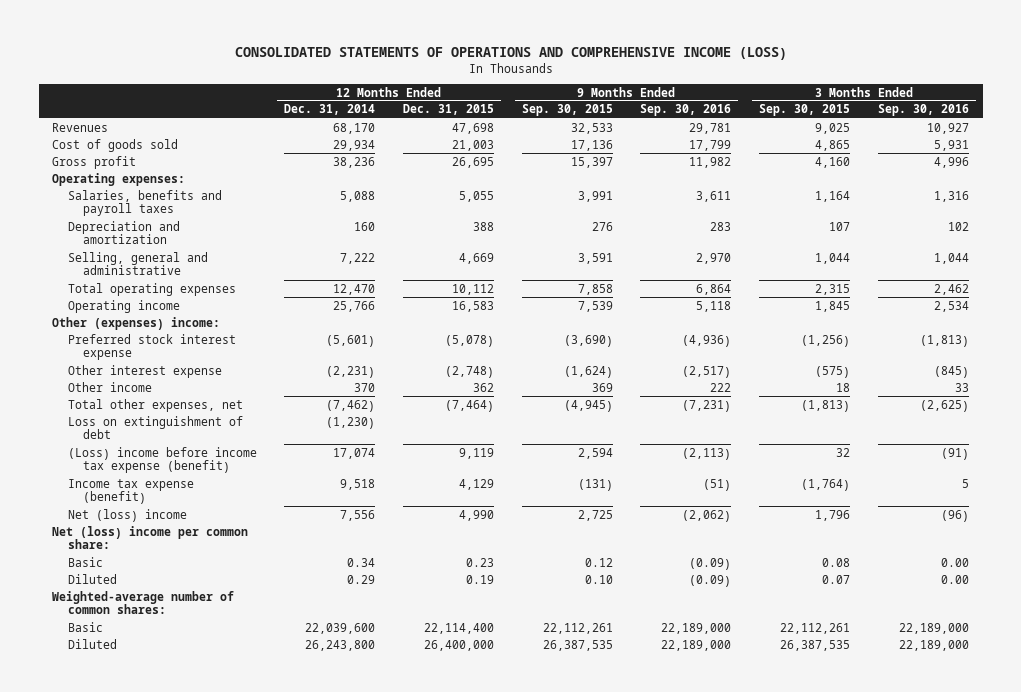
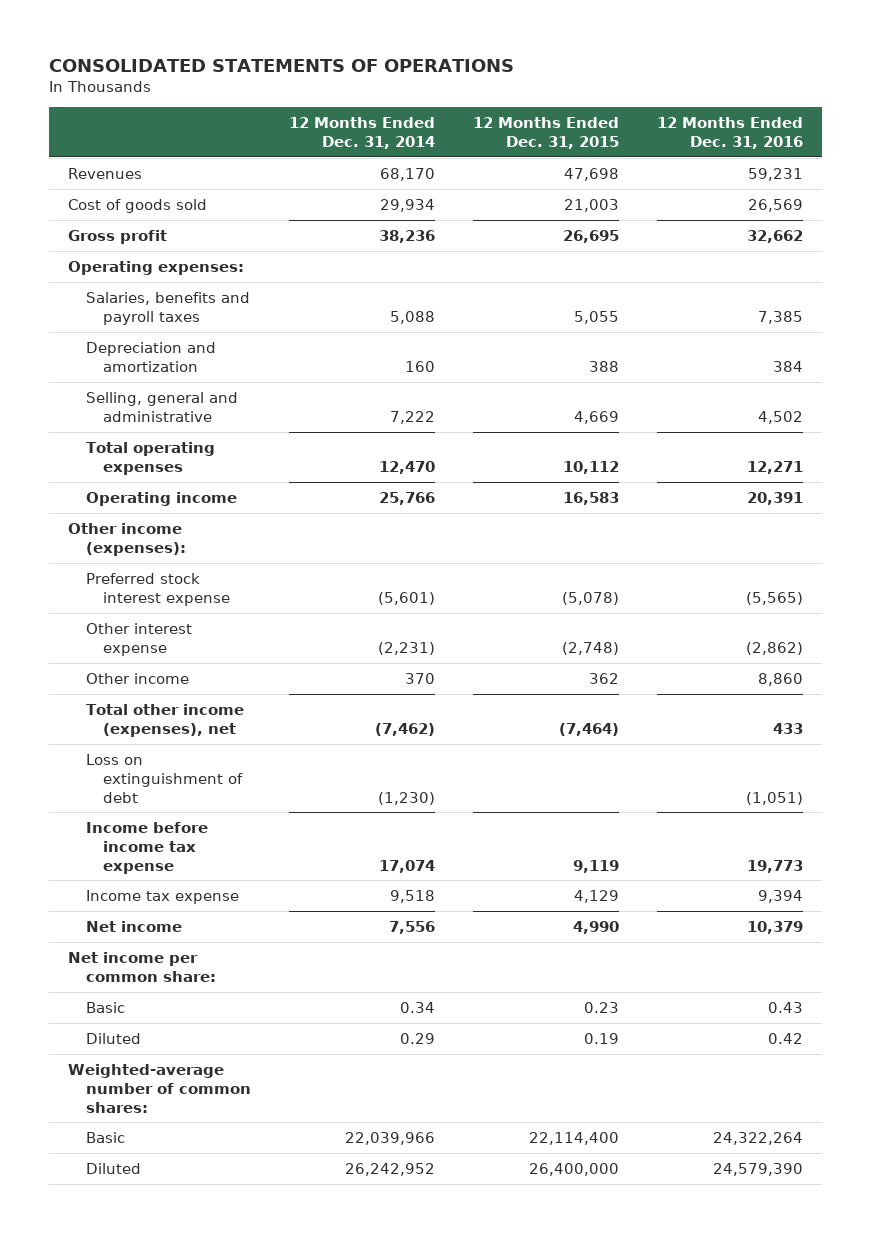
- CONSOLIDATED STATEMENTS OF OPERATIONS AND COMPREHENSIVE INCOME (LOSS)
+ CONSOLIDATED STATEMENTS OF OPERATIONS
- | 12 Months Ended Dec. 31, 2014 | 12 Months Ended Dec. 31, 2015 | 9 Months Ended Sep. 30, 2015 | 9 Months Ended Sep. 30, 2016 | 3 Months Ended Sep. 30, 2015 | 3 Months Ended Sep. 30, 2016
+ | 12 Months Ended Dec. 31, 2014 | 12 Months Ended Dec. 31, 2015 | 12 Months Ended Dec. 31, 2016
- Other (expenses) income:
+ Other income (expenses):
- Total other expenses, net | (7,462) | (7,464) | (4,945) | (7,231) | (1,813) | (2,625)
+ Total other income (expenses), net | (7,462) | (7,464) | 433
- (Loss) income before income tax expense (benefit) | 17,074 | 9,119 | 2,594 | (2,113) | 32 | (91)
- Income tax expense (benefit) | 9,518 | 4,129 | (131) | (51) | (1,764) | 5
- Net (loss) income | 7,556 | 4,990 | 2,725 | (2,062) | 1,796 | (96)
- Net (loss) income per common share:
+ Income before income tax expense | 17,074 | 9,119 | 19,773
+ Income tax expense | 9,518 | 4,129 | 9,394
+ Net income | 7,556 | 4,990 | 10,379
+ Net income per common share:
- Basic | 22,039,600 | 22,114,400 | 22,112,261 | 22,189,000 | 22,112,261 | 22,189,000
- Diluted | 26,243,800 | 26,400,000 | 26,387,535 | 22,189,000 | 26,387,535 | 22,189,000
+ Basic | 22,039,966 | 22,114,400 | 24,322,264
+ Diluted | 26,242,952 | 26,400,000 | 24,579,390

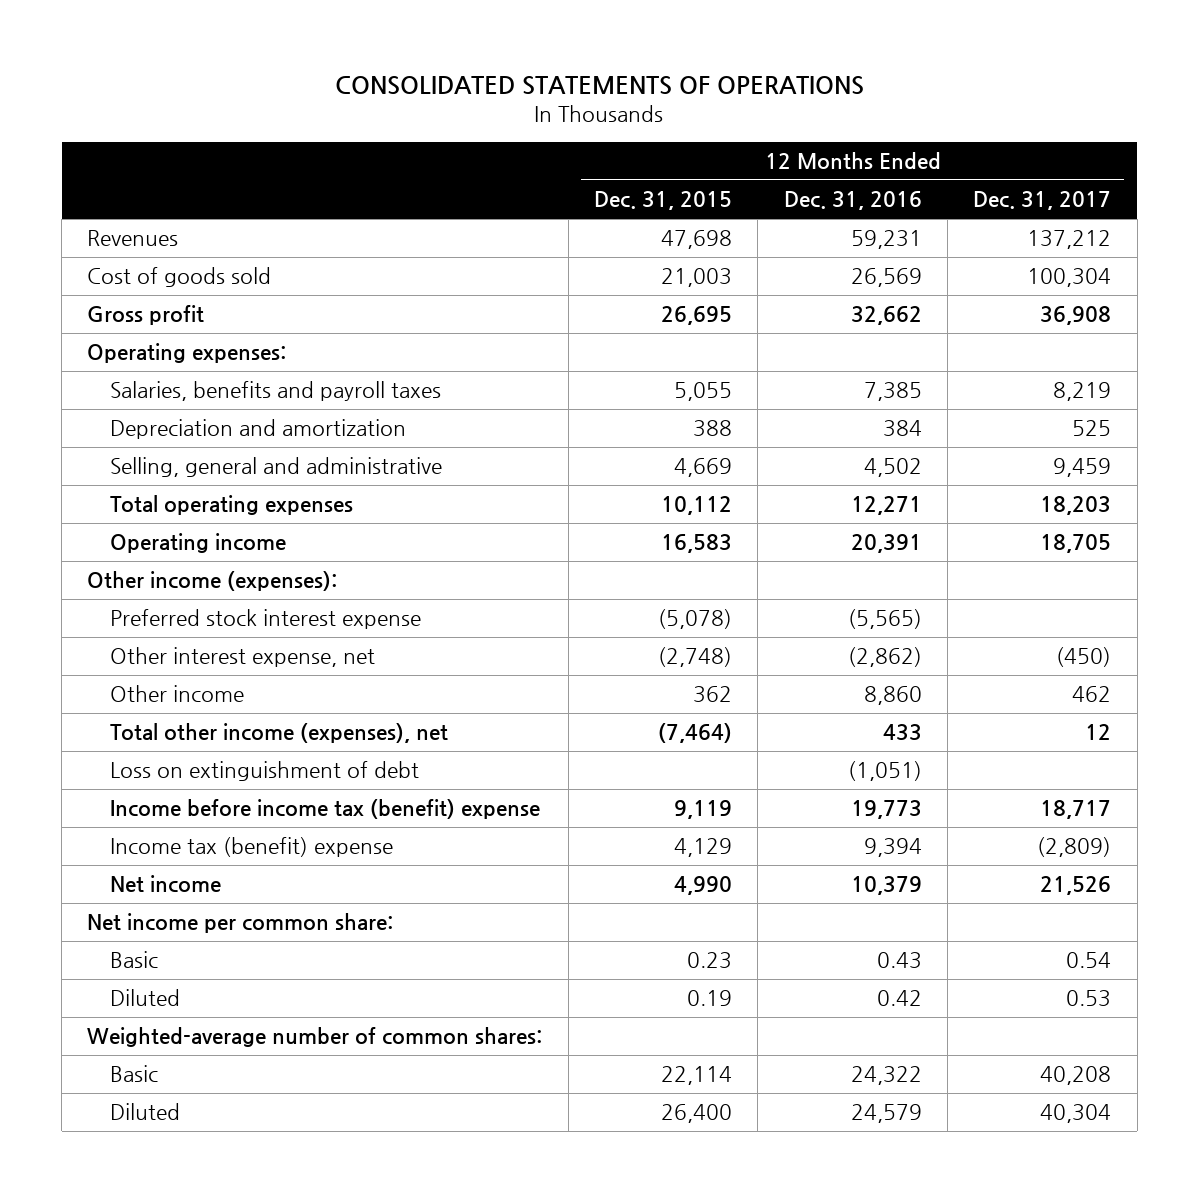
- | 12 Months Ended Dec. 31, 2014 | 12 Months Ended Dec. 31, 2015 | 12 Months Ended Dec. 31, 2016
+ | 12 Months Ended Dec. 31, 2015 | 12 Months Ended Dec. 31, 2016 | 12 Months Ended Dec. 31, 2017
- Other interest expense | (2,231) | (2,748) | (2,862)
+ Other interest expense, net | (2,748) | (2,862) | (450)
- Income before income tax expense | 17,074 | 9,119 | 19,773
- Income tax expense | 9,518 | 4,129 | 9,394
+ Income before income tax (benefit) expense | 9,119 | 19,773 | 18,717
+ Income tax (benefit) expense | 4,129 | 9,394 | (2,809)
- Basic | 22,039,966 | 22,114,400 | 24,322,264
- Diluted | 26,242,952 | 26,400,000 | 24,579,390
+ Basic | 22,114 | 24,322 | 40,208
+ Diluted | 26,400 | 24,579 | 40,304

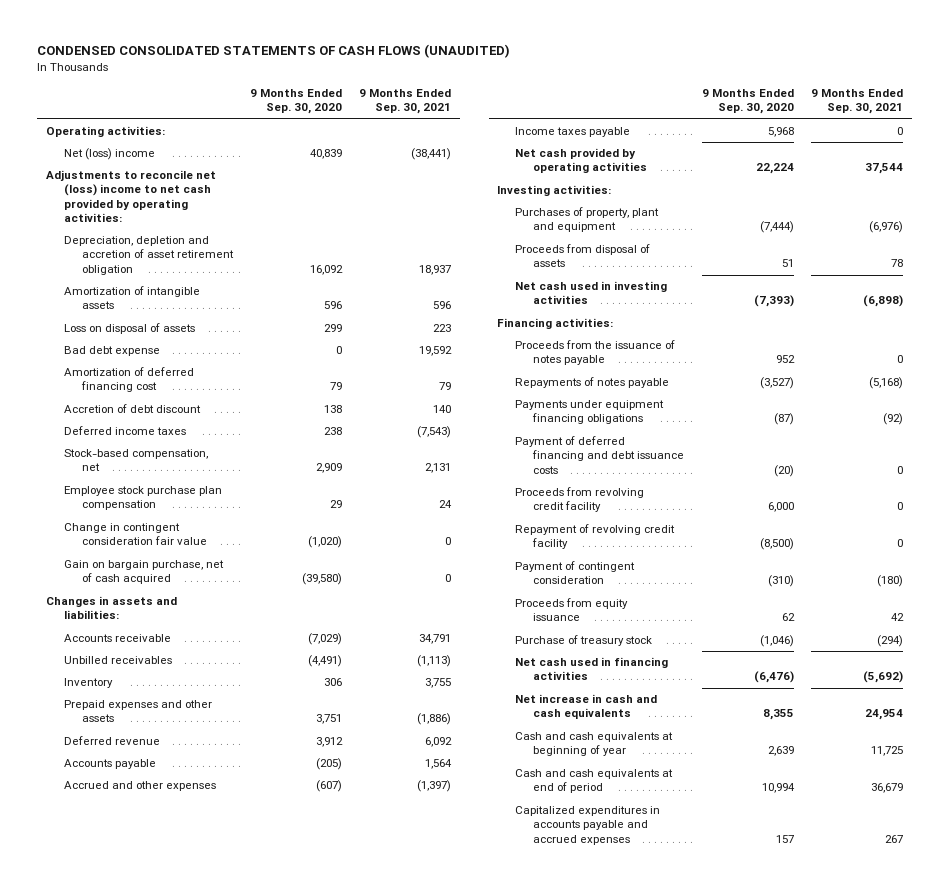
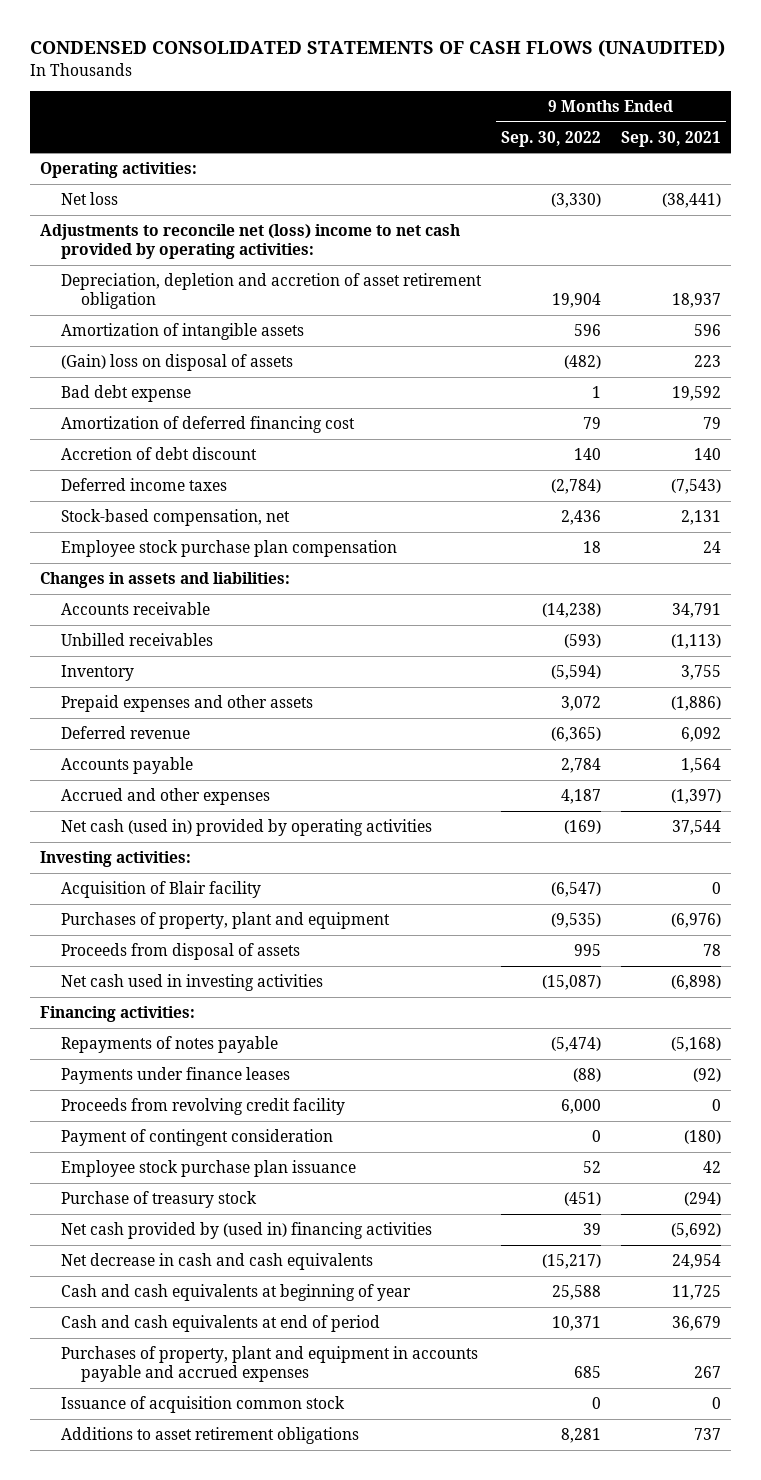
- | 9 Months Ended Sep. 30, 2020 | 9 Months Ended Sep. 30, 2021
+ | 9 Months Ended Sep. 30, 2022 | 9 Months Ended Sep. 30, 2021
- Net (loss) income | 40,839 | (38,441)
+ Net loss | (3,330) | (38,441)
- Loss on disposal of assets | 299 | 223
+ (Gain) loss on disposal of assets | (482) | 223
- Change in contingent consideration fair value | (1,020) | 0
- Gain on bargain purchase, net of cash acquired | (39,580) | 0
- Income taxes payable | 5,968 | 0
- Net cash provided by operating activities | 22,224 | 37,544
+ Net cash (used in) provided by operating activities | (169) | 37,544
+ Acquisition of Blair facility | (6,547) | 0
- Proceeds from the issuance of notes payable | 952 | 0
- Payments under equipment financing obligations | (87) | (92)
- Payment of deferred financing and debt issuance costs | (20) | 0
+ Payments under finance leases | (88) | (92)
- Repayment of revolving credit facility | (8,500) | 0
- Proceeds from equity issuance | 62 | 42
+ Employee stock purchase plan issuance | 52 | 42
- Net cash used in financing activities | (6,476) | (5,692)
- Net increase in cash and cash equivalents | 8,355 | 24,954
+ Net cash provided by (used in) financing activities | 39 | (5,692)
+ Net decrease in cash and cash equivalents | (15,217) | 24,954
- Capitalized expenditures in accounts payable and accrued expenses | 157 | 267
+ Purchases of property, plant and equipment in accounts payable and accrued expenses | 685 | 267
+ Issuance of acquisition common stock | 0 | 0
+ Additions to asset retirement obligations | 8,281 | 737

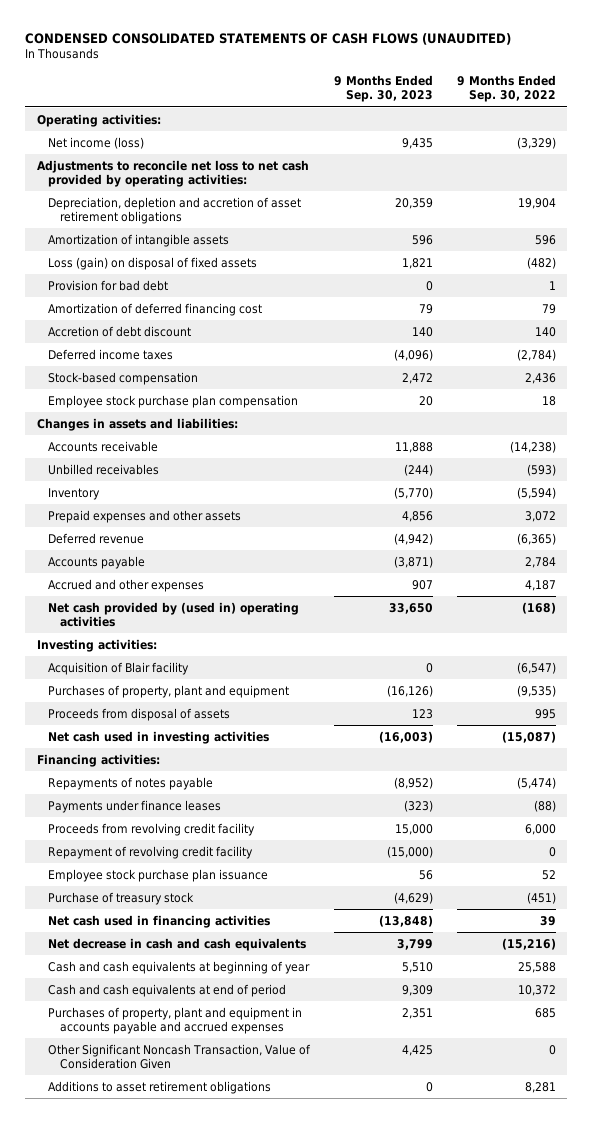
- | 9 Months Ended Sep. 30, 2022 | 9 Months Ended Sep. 30, 2021
+ | 9 Months Ended Sep. 30, 2023 | 9 Months Ended Sep. 30, 2022
- Net loss | (3,330) | (38,441)
- Adjustments to reconcile net (loss) income to net cash provided by operating activities:
- Depreciation, depletion and accretion of asset retirement obligation | 19,904 | 18,937
+ Net income (loss) | 9,435 | (3,329)
+ Adjustments to reconcile net loss to net cash provided by operating activities:
+ Depreciation, depletion and accretion of asset retirement obligations | 20,359 | 19,904
- (Gain) loss on disposal of assets | (482) | 223
- Bad debt expense | 1 | 19,592
+ Loss (gain) on disposal of fixed assets | 1,821 | (482)
+ Provision for bad debt | 0 | 1
- Stock-based compensation, net | 2,436 | 2,131
+ Stock-based compensation | 2,472 | 2,436
- Net cash (used in) provided by operating activities | (169) | 37,544
+ Net cash provided by (used in) operating activities | 33,650 | (168)
- Payment of contingent consideration | 0 | (180)
+ Repayment of revolving credit facility | (15,000) | 0
- Net cash provided by (used in) financing activities | 39 | (5,692)
- Net decrease in cash and cash equivalents | (15,217) | 24,954
+ Net cash used in financing activities | (13,848) | 39
+ Net decrease in cash and cash equivalents | 3,799 | (15,216)
- Cash and cash equivalents at end of period | 10,371 | 36,679
+ Cash and cash equivalents at end of period | 9,309 | 10,372
- Issuance of acquisition common stock | 0 | 0
+ Other Significant Noncash Transaction, Value of Consideration Given | 4,425 | 0

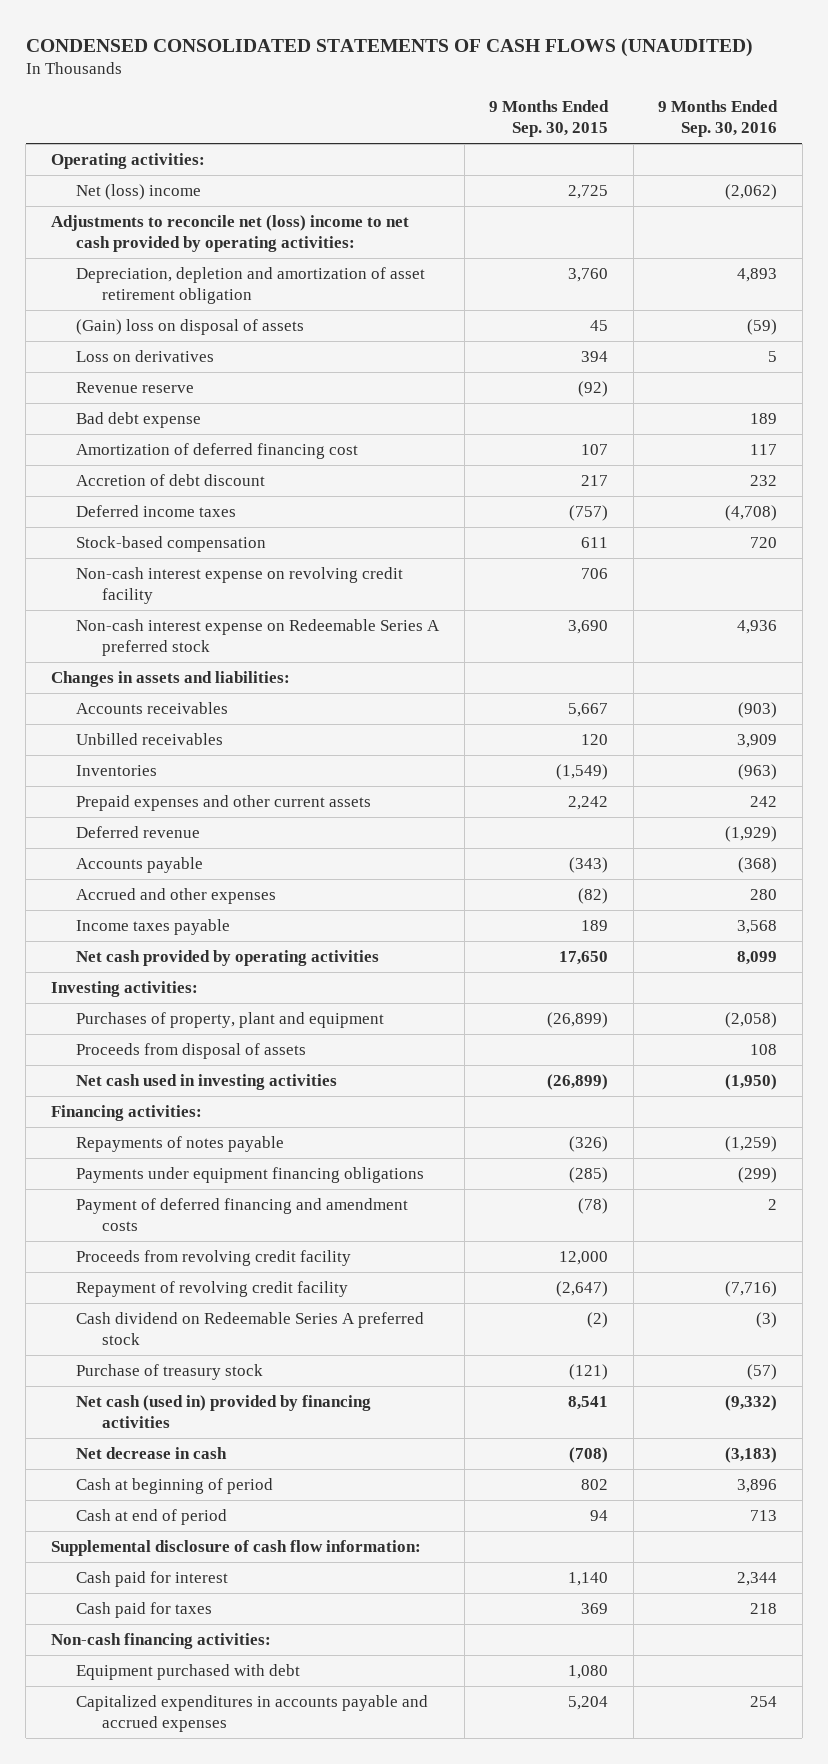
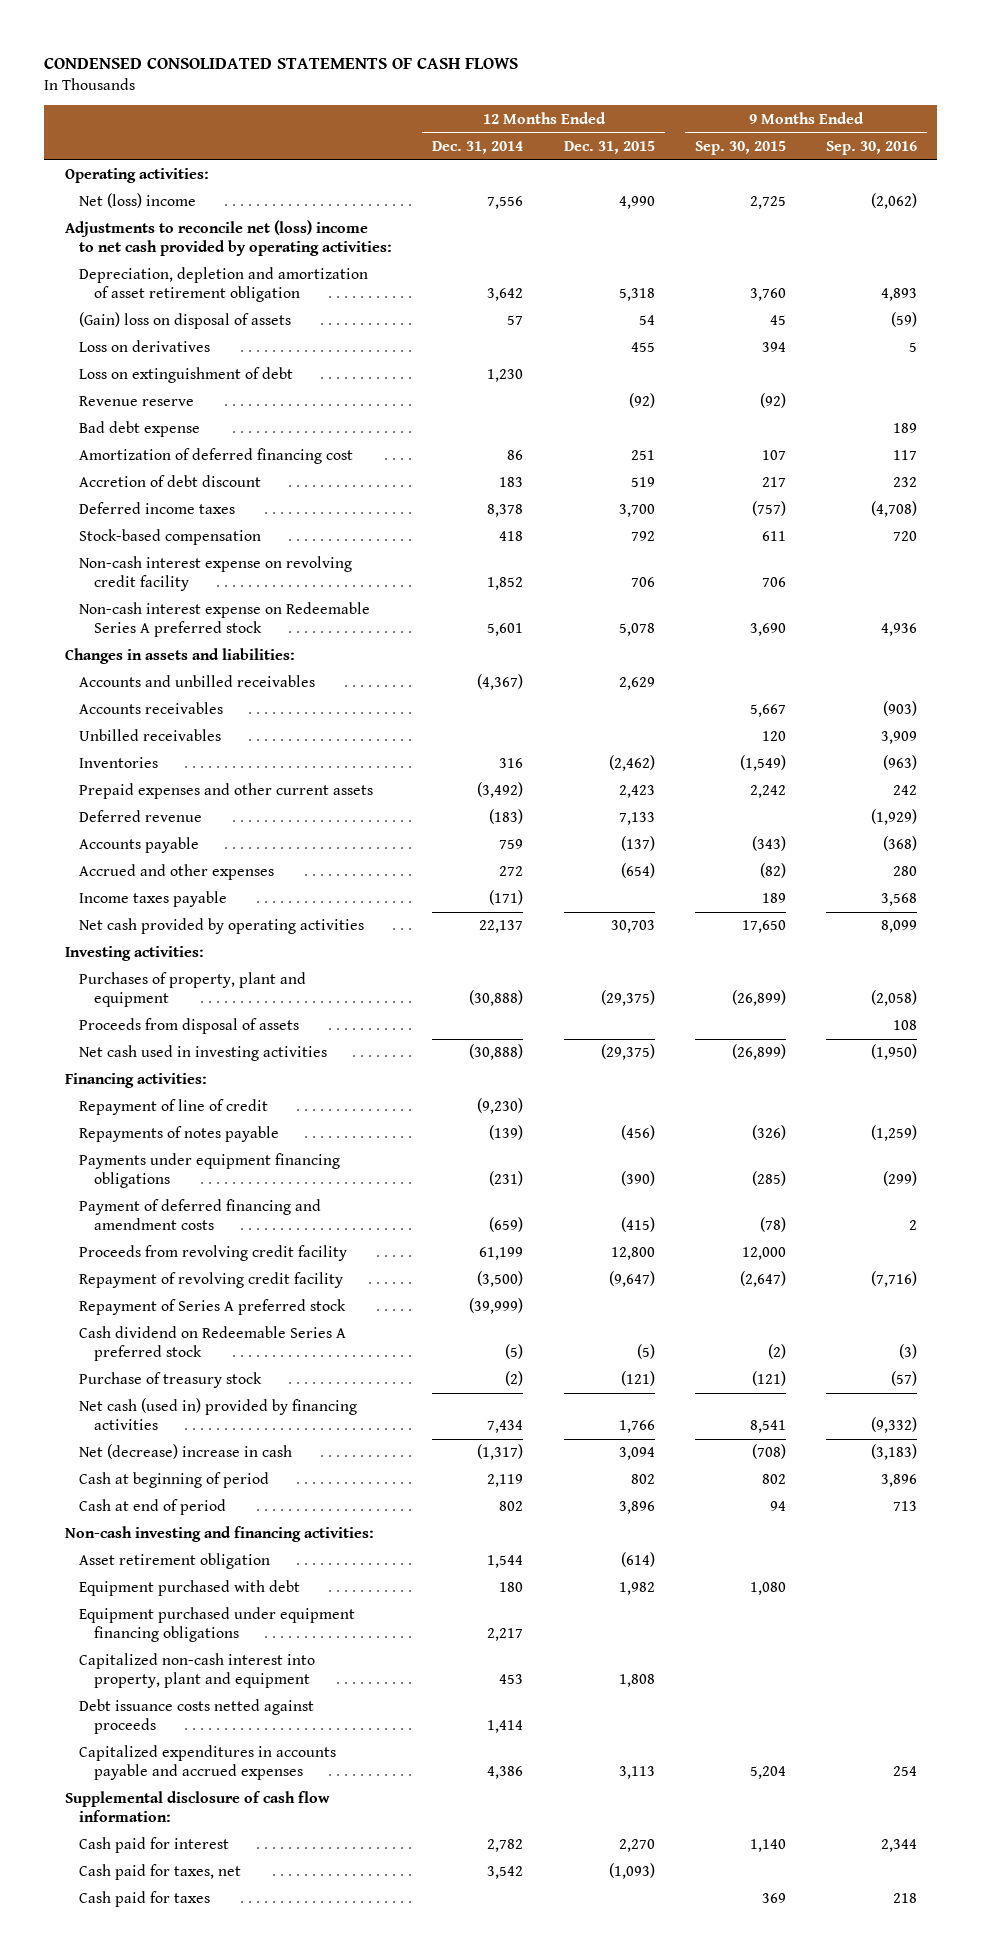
- CONDENSED CONSOLIDATED STATEMENTS OF CASH FLOWS (UNAUDITED)
+ CONDENSED CONSOLIDATED STATEMENTS OF CASH FLOWS
- | 9 Months Ended Sep. 30, 2015 | 9 Months Ended Sep. 30, 2016
+ | 12 Months Ended Dec. 31, 2014 | 12 Months Ended Dec. 31, 2015 | 9 Months Ended Sep. 30, 2015 | 9 Months Ended Sep. 30, 2016
+ Loss on extinguishment of debt | 1,230 | | |
+ Accounts and unbilled receivables | (4,367) | 2,629 | |
+ Repayment of line of credit | (9,230) | | |
+ Repayment of Series A preferred stock | (39,999) | | |
- Net decrease in cash | (708) | (3,183)
+ Net (decrease) increase in cash | (1,317) | 3,094 | (708) | (3,183)
+ Non-cash investing and financing activities:
+ Asset retirement obligation | 1,544 | (614) | |
moved up: Equipment purchased with debt | 180 | 1,982 | 1,080 |
+ Equipment purchased under equipment financing obligations | 2,217 | | |
+ Capitalized non-cash interest into property, plant and equipment | 453 | 1,808 | |
+ Debt issuance costs netted against proceeds | 1,414 | | |
moved up: Capitalized expenditures in accounts payable and accrued expenses | 4,386 | 3,113 | 5,204 | 254
+ Cash paid for taxes, net | 3,542 | (1,093) | |
- Non-cash financing activities:

